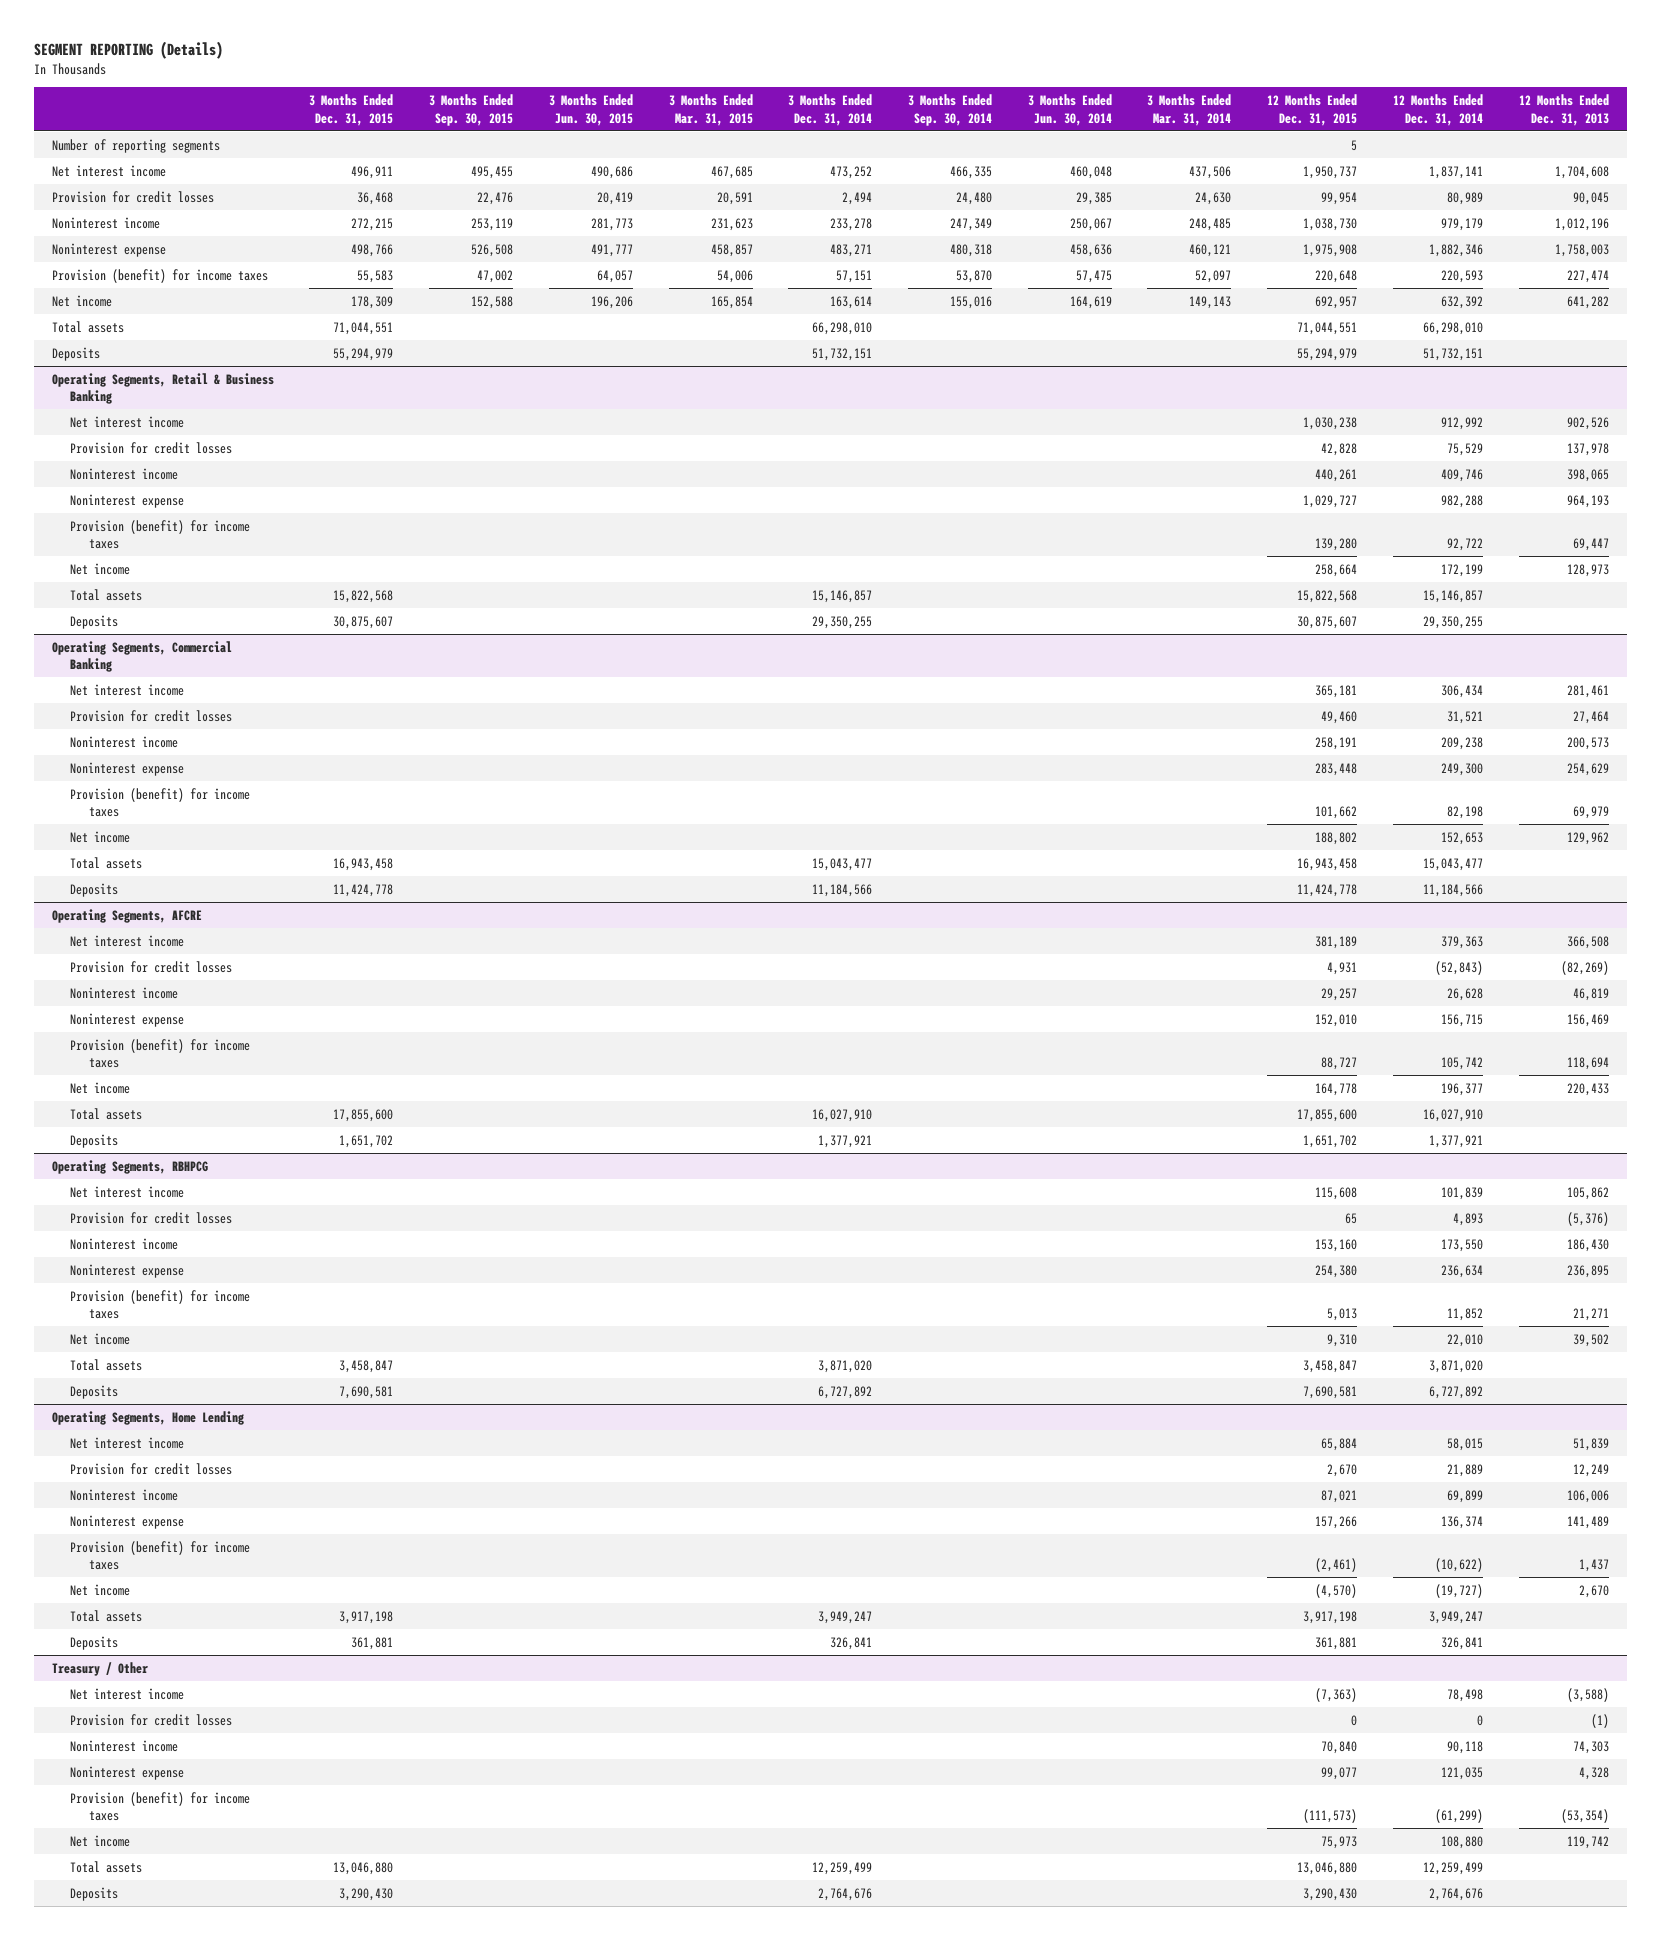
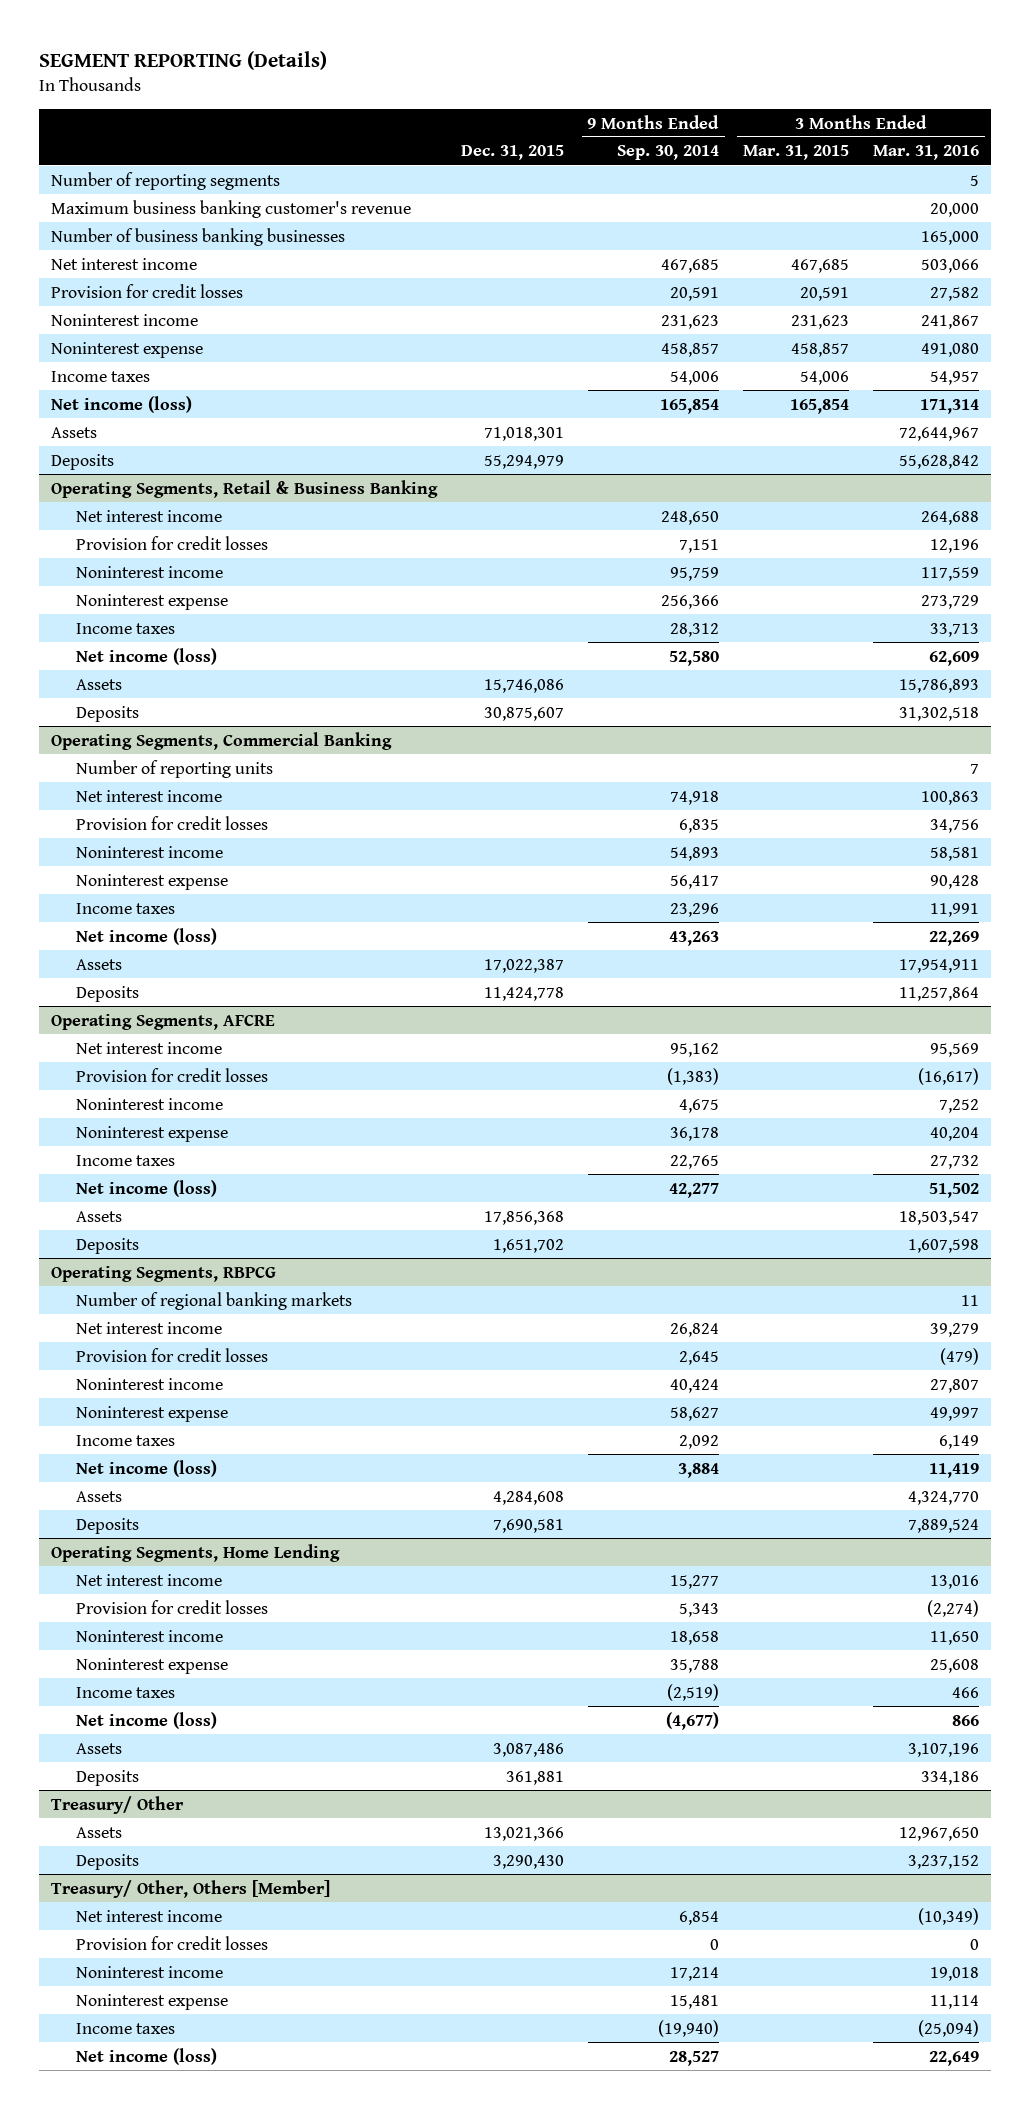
- | 3 Months Ended Dec. 31, 2015 | 3 Months Ended Sep. 30, 2015 | 3 Months Ended Jun. 30, 2015 | 3 Months Ended Mar. 31, 2015 | 3 Months Ended Dec. 31, 2014 | 3 Months Ended Sep. 30, 2014 | 3 Months Ended Jun. 30, 2014 | 3 Months Ended Mar. 31, 2014 | 12 Months Ended Dec. 31, 2015 | 12 Months Ended Dec. 31, 2014 | 12 Months Ended Dec. 31, 2013
+ | Dec. 31, 2015 | 9 Months Ended Sep. 30, 2014 | 3 Months Ended Mar. 31, 2015 | 3 Months Ended Mar. 31, 2016
+ Maximum business banking customer's revenue | | | | 20,000
+ Number of business banking businesses | | | | 165,000
- Provision (benefit) for income taxes | 55,583 | 47,002 | 64,057 | 54,006 | 57,151 | 53,870 | 57,475 | 52,097 | 220,648 | 220,593 | 227,474
- Net income | 178,309 | 152,588 | 196,206 | 165,854 | 163,614 | 155,016 | 164,619 | 149,143 | 692,957 | 632,392 | 641,282
- Total assets | 71,044,551 | | | | 66,298,010 | | | | 71,044,551 | 66,298,010 |
+ Income taxes | | 54,006 | 54,006 | 54,957
+ Net income (loss) | | 165,854 | 165,854 | 171,314
+ Assets | 71,018,301 | | | 72,644,967
@ Operating Segments, Retail & Business Banking
- Provision (benefit) for income taxes | | | | | | | | | 139,280 | 92,722 | 69,447
- Net income | | | | | | | | | 258,664 | 172,199 | 128,973
- Total assets | 15,822,568 | | | | 15,146,857 | | | | 15,822,568 | 15,146,857 |
+ Income taxes | | 28,312 | | 33,713
+ Net income (loss) | | 52,580 | | 62,609
+ Assets | 15,746,086 | | | 15,786,893
@ Operating Segments, Commercial Banking
+ Number of reporting units | | | | 7
- Provision (benefit) for income taxes | | | | | | | | | 101,662 | 82,198 | 69,979
- Net income | | | | | | | | | 188,802 | 152,653 | 129,962
- Total assets | 16,943,458 | | | | 15,043,477 | | | | 16,943,458 | 15,043,477 |
+ Income taxes | | 23,296 | | 11,991
+ Net income (loss) | | 43,263 | | 22,269
+ Assets | 17,022,387 | | | 17,954,911
@ Operating Segments, AFCRE
- Provision (benefit) for income taxes | | | | | | | | | 88,727 | 105,742 | 118,694
- Net income | | | | | | | | | 164,778 | 196,377 | 220,433
- Total assets | 17,855,600 | | | | 16,027,910 | | | | 17,855,600 | 16,027,910 |
+ Income taxes | | 22,765 | | 27,732
+ Net income (loss) | | 42,277 | | 51,502
+ Assets | 17,856,368 | | | 18,503,547
- Operating Segments, RBHPCG
+ Operating Segments, RBPCG
+ Number of regional banking markets | | | | 11
- Provision (benefit) for income taxes | | | | | | | | | 5,013 | 11,852 | 21,271
- Net income | | | | | | | | | 9,310 | 22,010 | 39,502
- Total assets | 3,458,847 | | | | 3,871,020 | | | | 3,458,847 | 3,871,020 |
+ Income taxes | | 2,092 | | 6,149
+ Net income (loss) | | 3,884 | | 11,419
+ Assets | 4,284,608 | | | 4,324,770
@ Operating Segments, Home Lending
- Provision (benefit) for income taxes | | | | | | | | | (2,461) | (10,622) | 1,437
- Net income | | | | | | | | | (4,570) | (19,727) | 2,670
- Total assets | 3,917,198 | | | | 3,949,247 | | | | 3,917,198 | 3,949,247 |
+ Income taxes | | (2,519) | | 466
+ Net income (loss) | | (4,677) | | 866
+ Assets | 3,087,486 | | | 3,107,196
- Treasury / Other
- Net interest income | | | | | | | | | (7,363) | 78,498 | (3,588)
- Provision for credit losses | | | | | | | | | 0 | 0 | (1)
- Noninterest income | | | | | | | | | 70,840 | 90,118 | 74,303
- Noninterest expense | | | | | | | | | 99,077 | 121,035 | 4,328
- Provision (benefit) for income taxes | | | | | | | | | (111,573) | (61,299) | (53,354)
- Net income | | | | | | | | | 75,973 | 108,880 | 119,742
- Total assets | 13,046,880 | | | | 12,259,499 | | | | 13,046,880 | 12,259,499 |
+ Treasury/ Other
+ Assets | 13,021,366 | | | 12,967,650
+ Treasury/ Other, Others [Member]
+ Net interest income | | 6,854 | | (10,349)
+ Provision for credit losses | | 0 | | 0
+ Noninterest income | | 17,214 | | 19,018
+ Noninterest expense | | 15,481 | | 11,114
+ Income taxes | | (19,940) | | (25,094)
+ Net income (loss) | | 28,527 | | 22,649

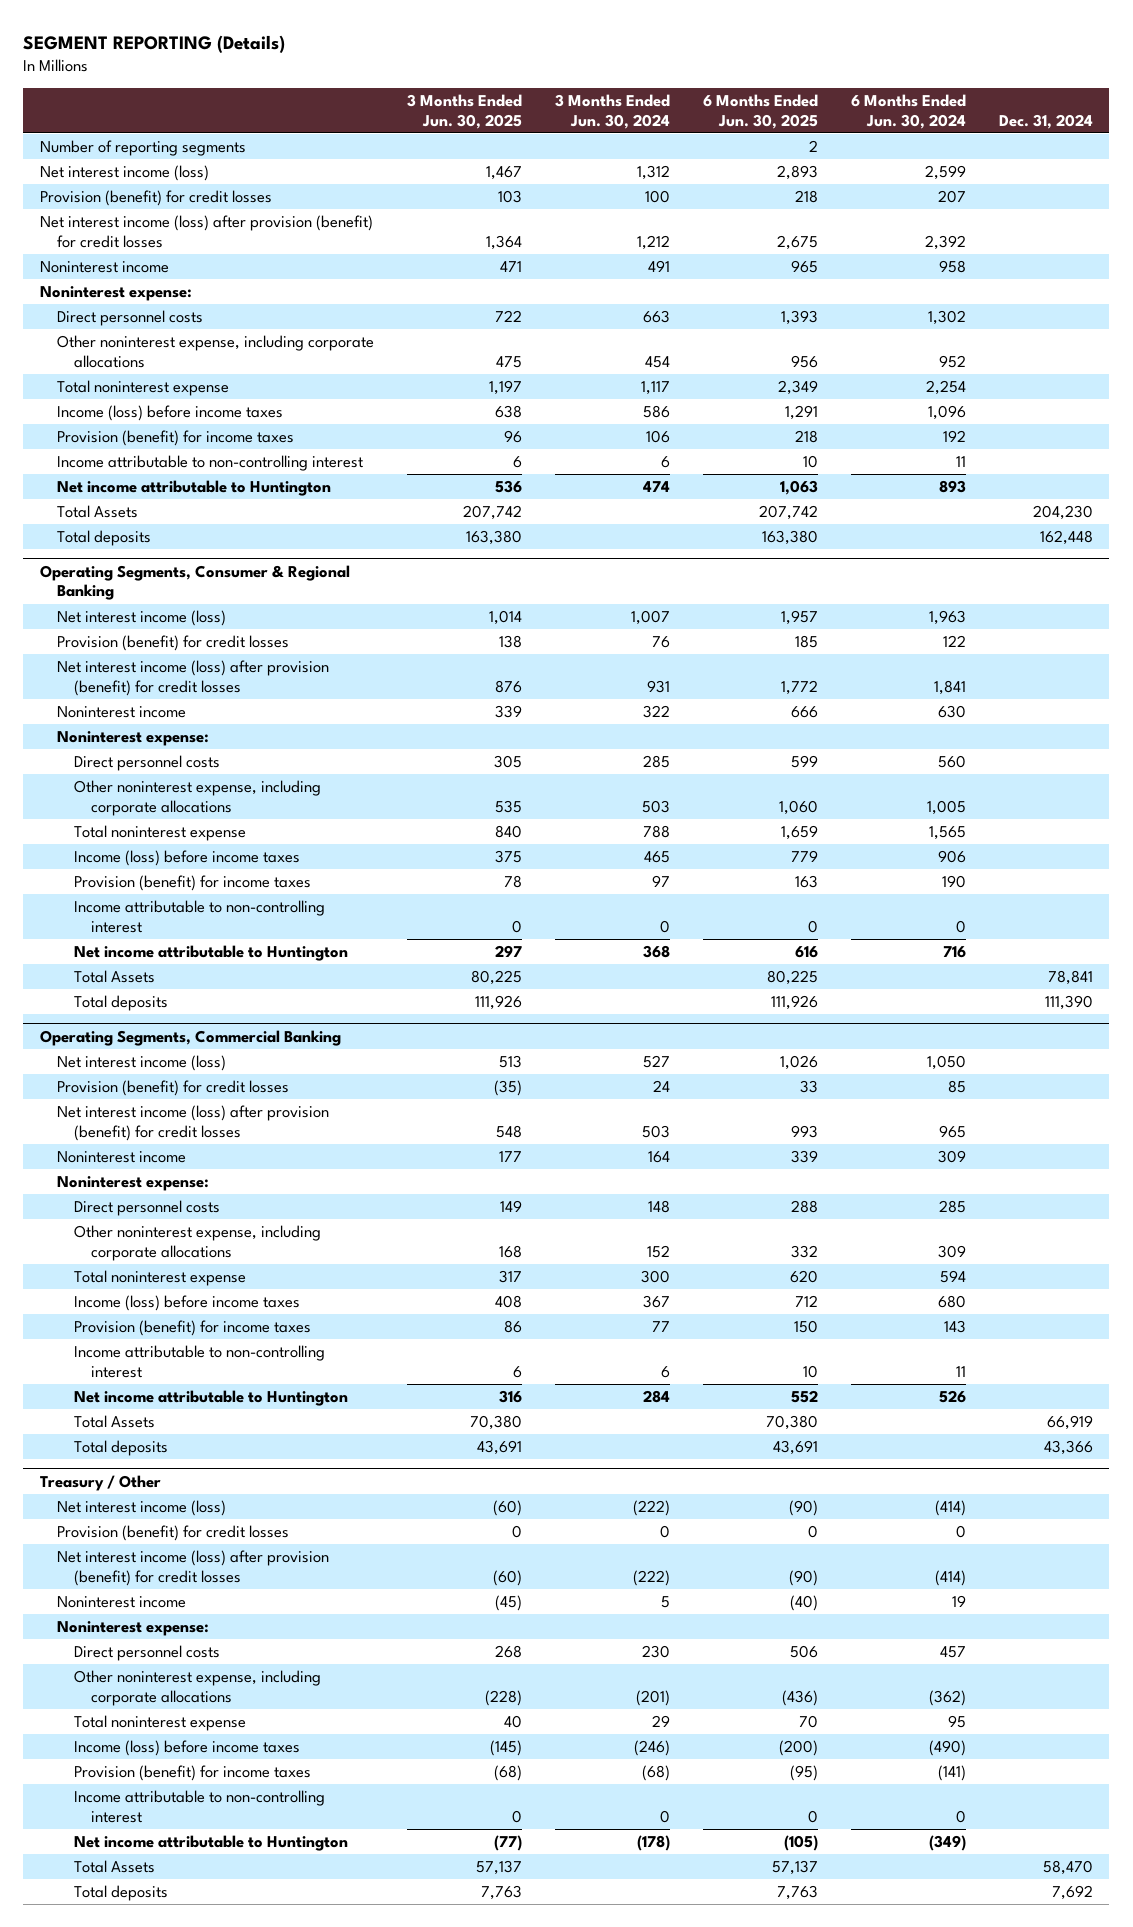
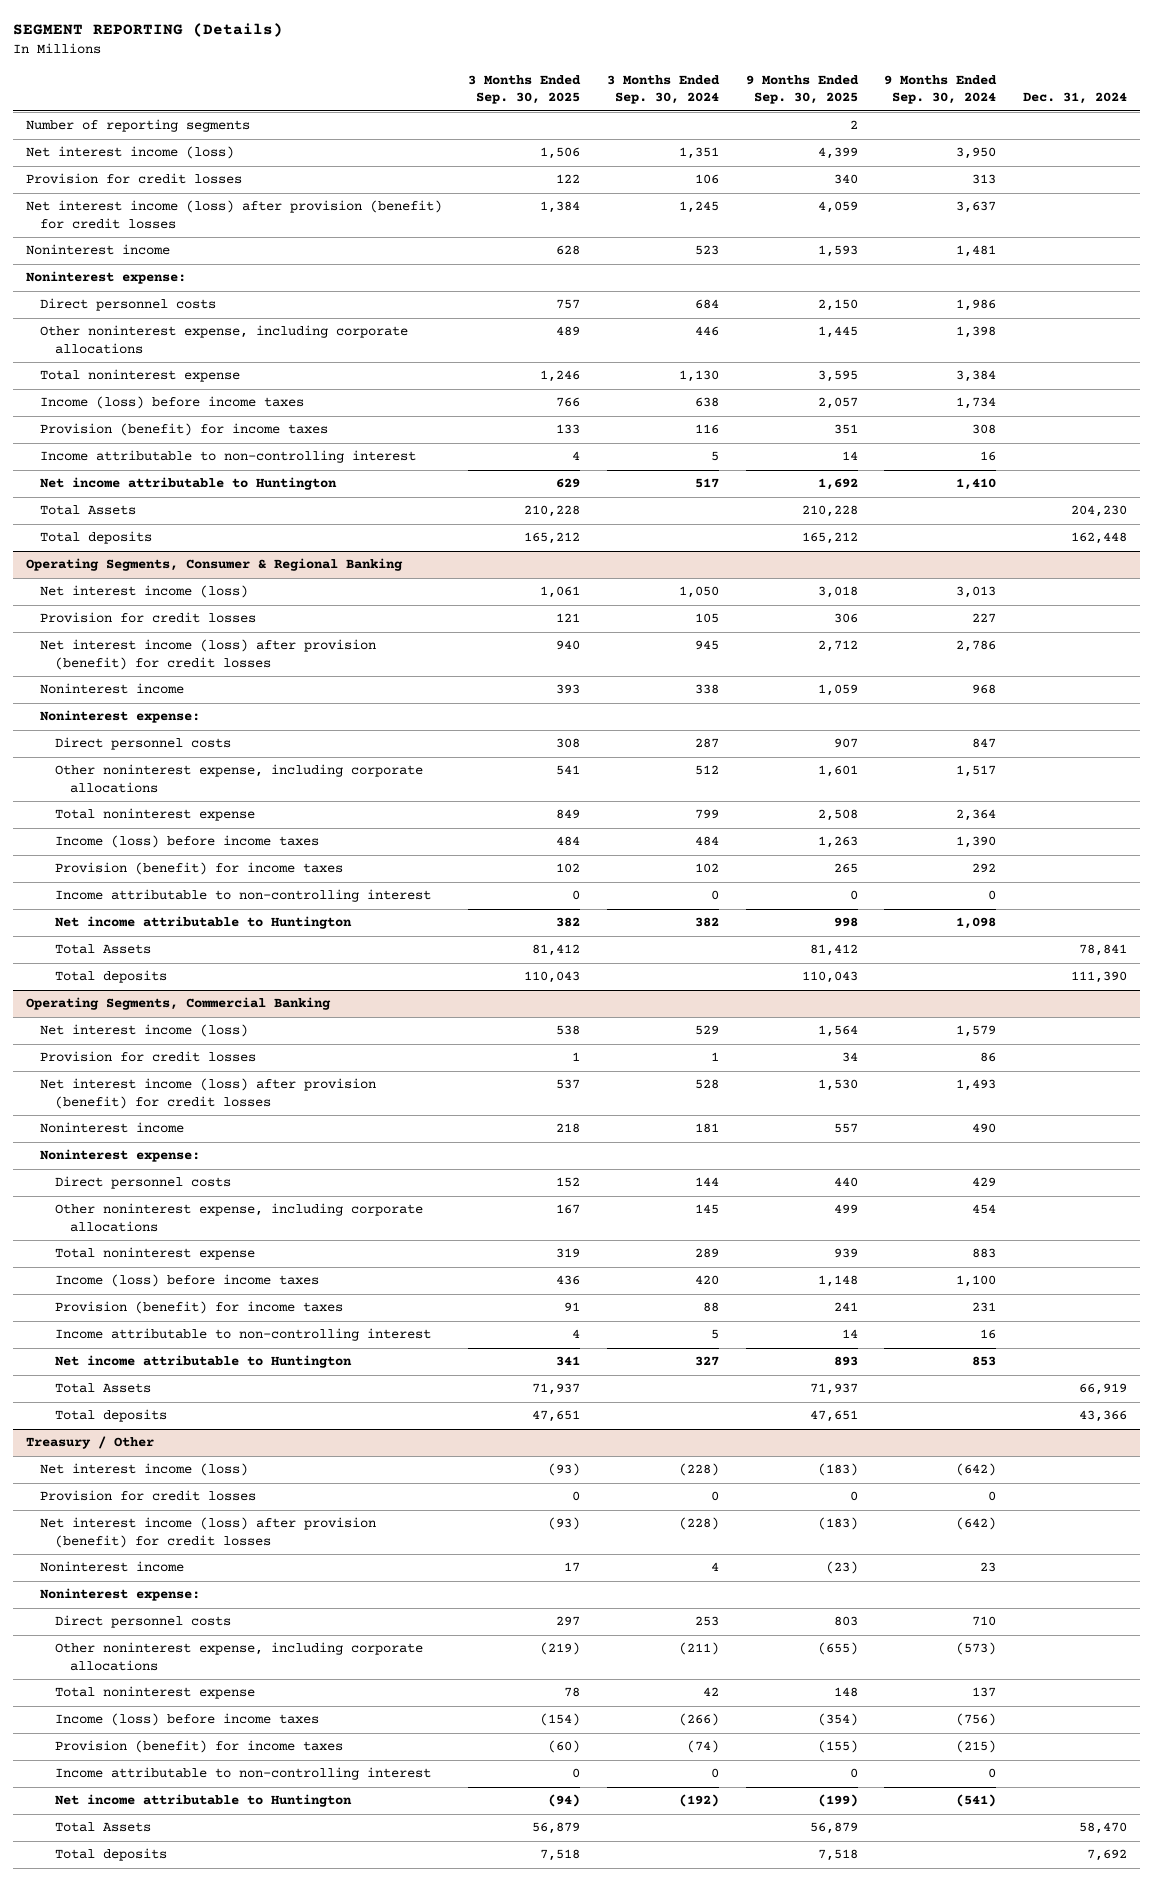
- | 3 Months Ended Jun. 30, 2025 | 3 Months Ended Jun. 30, 2024 | 6 Months Ended Jun. 30, 2025 | 6 Months Ended Jun. 30, 2024 | Dec. 31, 2024
+ | 3 Months Ended Sep. 30, 2025 | 3 Months Ended Sep. 30, 2024 | 9 Months Ended Sep. 30, 2025 | 9 Months Ended Sep. 30, 2024 | Dec. 31, 2024
- Provision (benefit) for credit losses | 103 | 100 | 218 | 207 |
+ Provision for credit losses | 122 | 106 | 340 | 313 |
@ Operating Segments, Consumer & Regional Banking
- Provision (benefit) for credit losses | 138 | 76 | 185 | 122 |
+ Provision for credit losses | 121 | 105 | 306 | 227 |
@ Operating Segments, Commercial Banking
- Provision (benefit) for credit losses | (35) | 24 | 33 | 85 |
+ Provision for credit losses | 1 | 1 | 34 | 86 |
@ Treasury / Other
- Provision (benefit) for credit losses | 0 | 0 | 0 | 0 |
+ Provision for credit losses | 0 | 0 | 0 | 0 |

